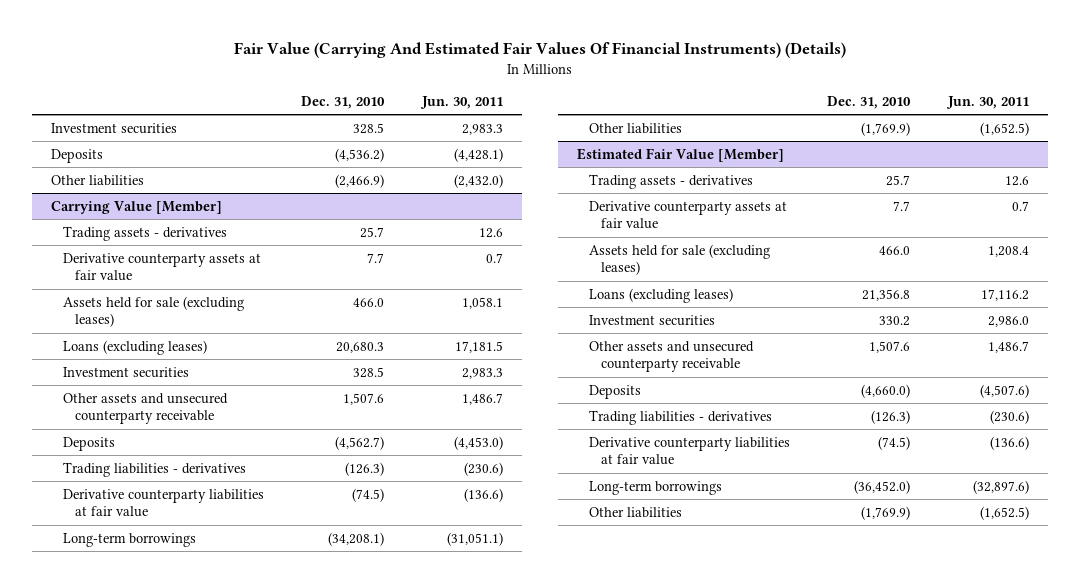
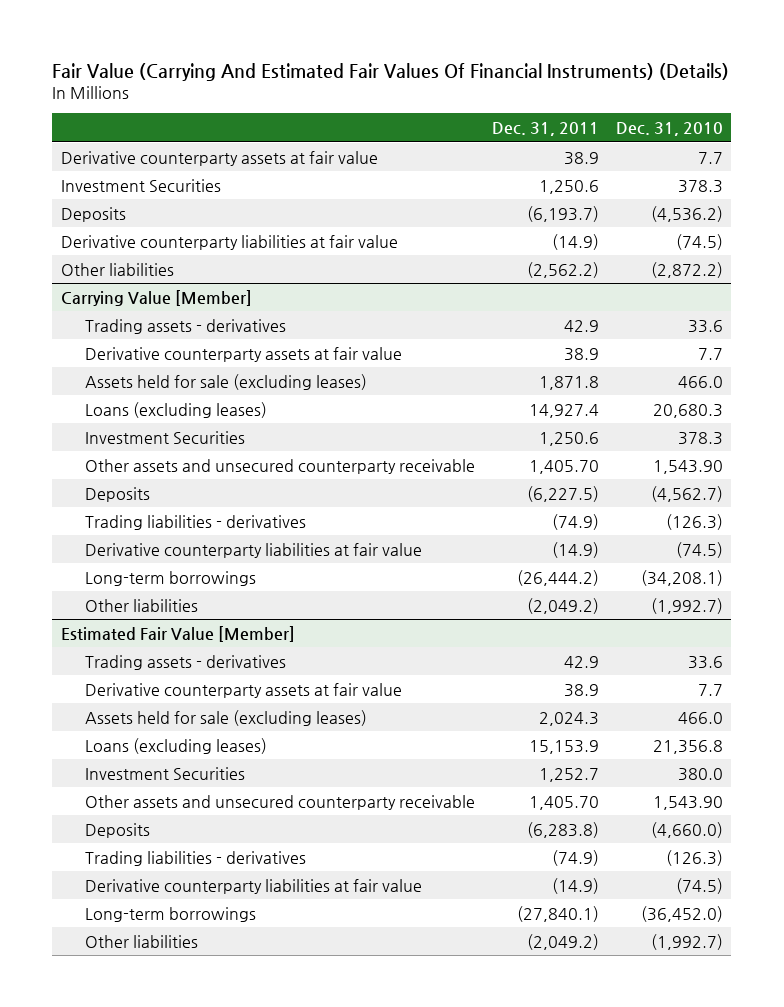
- | Dec. 31, 2010 | Jun. 30, 2011
+ | Dec. 31, 2011 | Dec. 31, 2010
- Investment securities | 328.5 | 2,983.3
+ Derivative counterparty assets at fair value | 38.9 | 7.7
+ Investment Securities | 1,250.6 | 378.3
- Other liabilities | (2,466.9) | (2,432.0)
+ Derivative counterparty liabilities at fair value | (14.9) | (74.5)
+ Other liabilities | (2,562.2) | (2,872.2)
@ Carrying Value [Member]
- Trading assets - derivatives | 25.7 | 12.6
+ Trading assets - derivatives | 42.9 | 33.6
- Investment securities | 328.5 | 2,983.3
- Other assets and unsecured counterparty receivable | 1,507.6 | 1,486.7
+ Investment Securities | 1,250.6 | 378.3
+ Other assets and unsecured counterparty receivable | 1,405.70 | 1,543.90
- Other liabilities | (1,769.9) | (1,652.5)
+ Other liabilities | (2,049.2) | (1,992.7)
@ Estimated Fair Value [Member]
- Trading assets - derivatives | 25.7 | 12.6
+ Trading assets - derivatives | 42.9 | 33.6
- Investment securities | 330.2 | 2,986.0
- Other assets and unsecured counterparty receivable | 1,507.6 | 1,486.7
+ Investment Securities | 1,252.7 | 380.0
+ Other assets and unsecured counterparty receivable | 1,405.70 | 1,543.90
- Other liabilities | (1,769.9) | (1,652.5)
+ Other liabilities | (2,049.2) | (1,992.7)

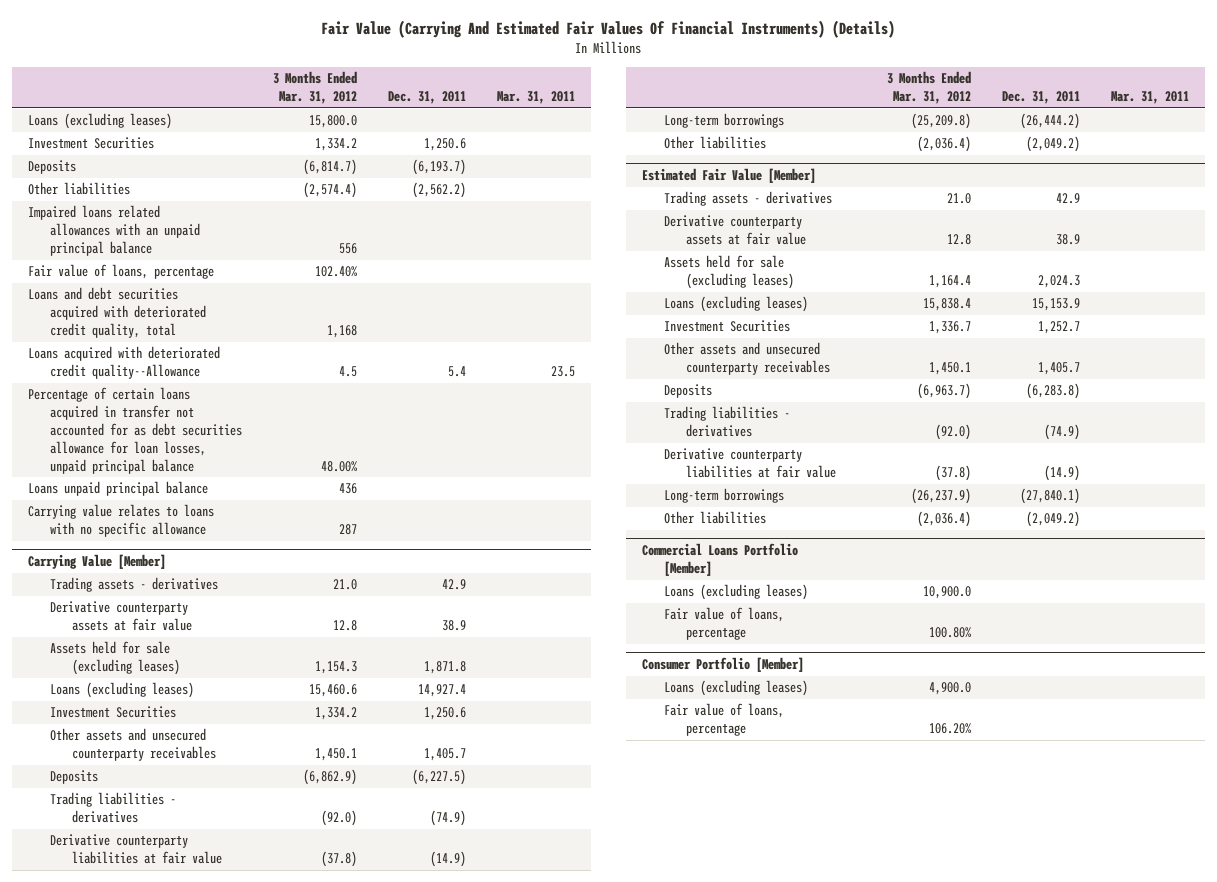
- | Dec. 31, 2011 | Dec. 31, 2010
+ | 3 Months Ended Mar. 31, 2012 | Dec. 31, 2011 | Mar. 31, 2011
- Derivative counterparty assets at fair value | 38.9 | 7.7
+ Loans (excluding leases) | 15,800.0 | |
- Derivative counterparty liabilities at fair value | (14.9) | (74.5)
+ Impaired loans related allowances with an unpaid principal balance | 556 | |
+ Fair value of loans, percentage | 102.40% | |
+ Loans and debt securities acquired with deteriorated credit quality, total | 1,168 | |
+ Loans acquired with deteriorated credit quality--Allowance | 4.5 | 5.4 | 23.5
+ Percentage of certain loans acquired in transfer not accounted for as debt securities allowance for loan losses, unpaid principal balance | 48.00% | |
+ Loans unpaid principal balance | 436 | |
+ Carrying value relates to loans with no specific allowance | 287 | |
@ Carrying Value [Member]
- Other assets and unsecured counterparty receivable | 1,405.70 | 1,543.90
+ Other assets and unsecured counterparty receivables | 1,450.1 | 1,405.7 |
@ Estimated Fair Value [Member]
- Other assets and unsecured counterparty receivable | 1,405.70 | 1,543.90
+ Other assets and unsecured counterparty receivables | 1,450.1 | 1,405.7 |
+ Commercial Loans Portfolio [Member]
+ Loans (excluding leases) | 10,900.0 | |
+ Fair value of loans, percentage | 100.80% | |
+ Consumer Portfolio [Member]
+ Loans (excluding leases) | 4,900.0 | |
+ Fair value of loans, percentage | 106.20% | |

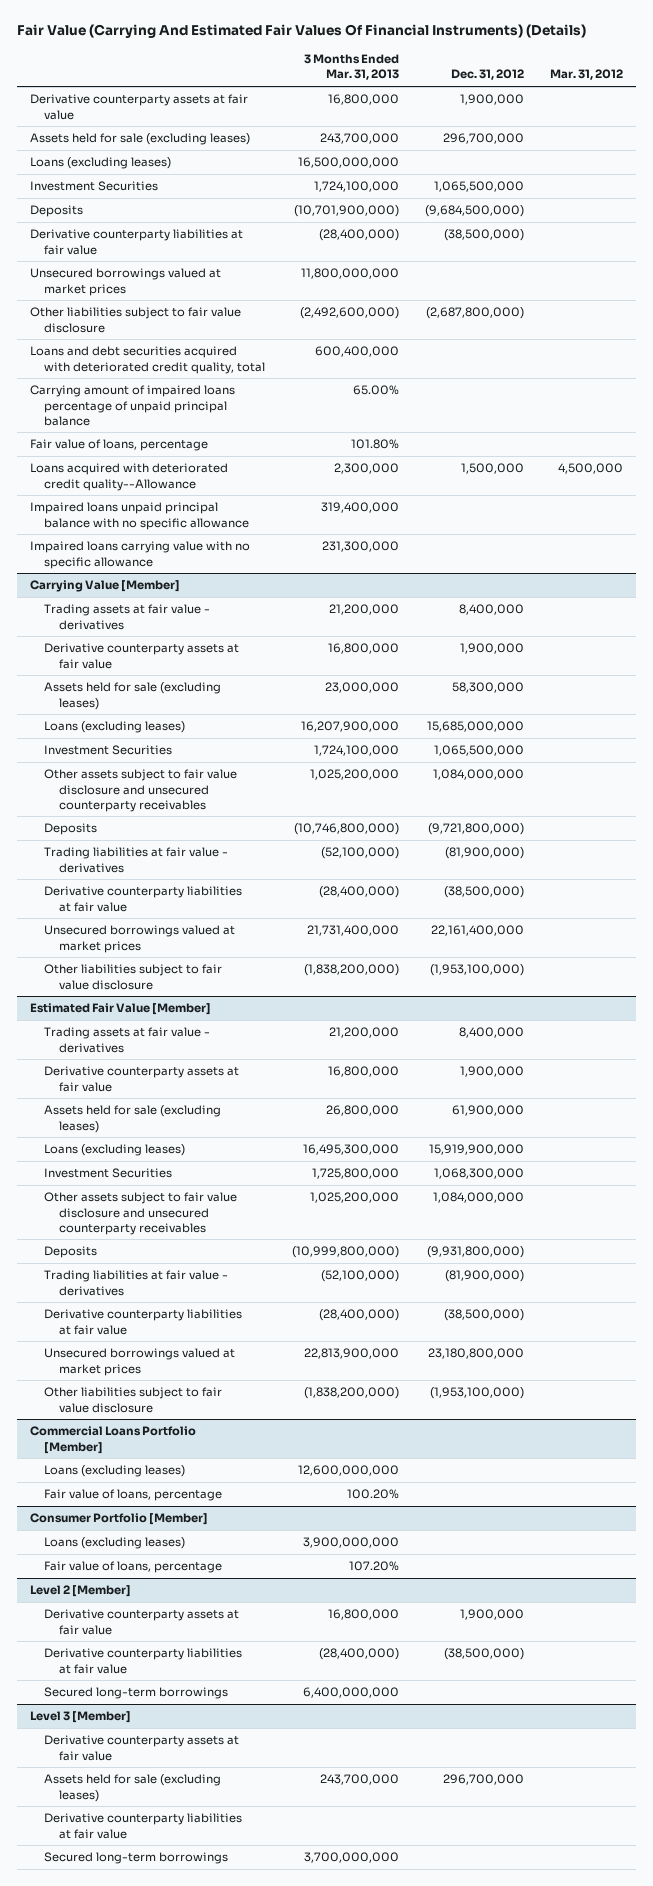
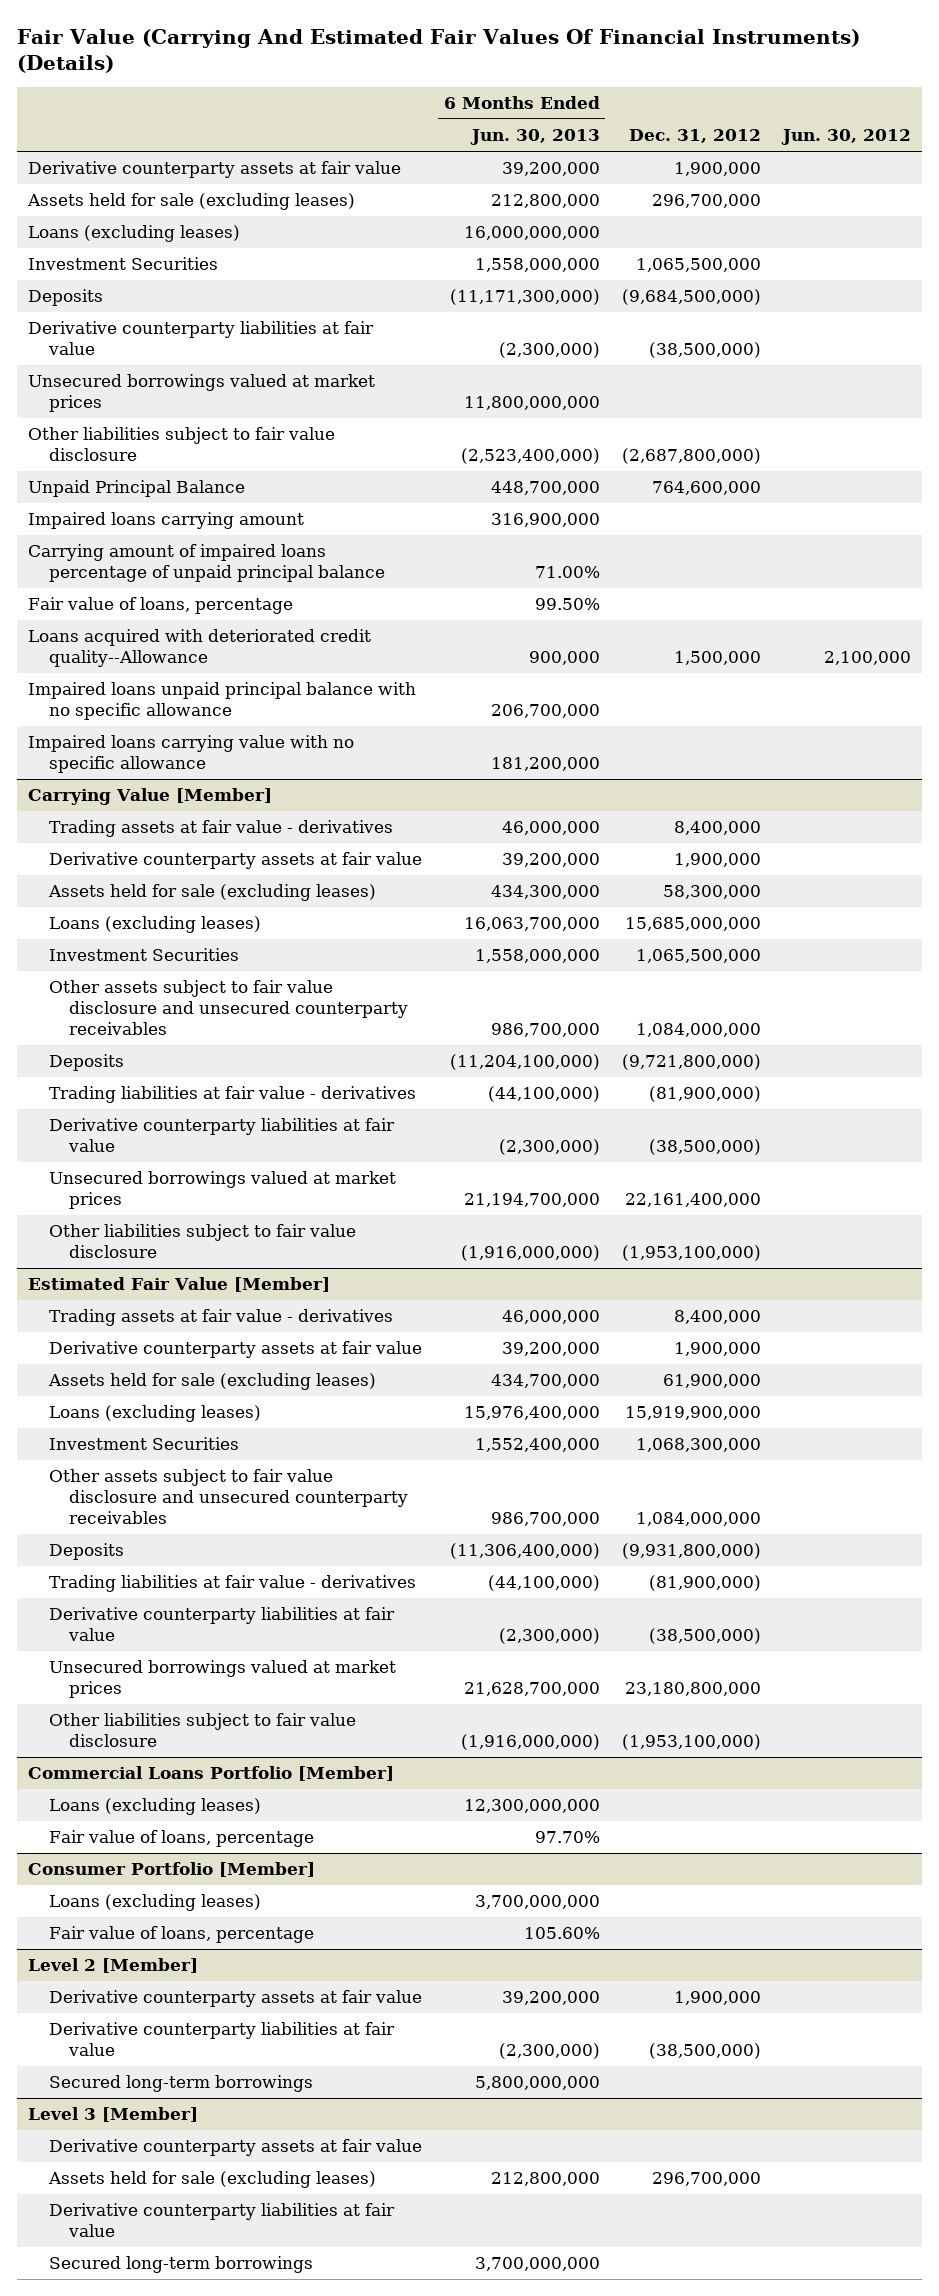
- | 3 Months Ended Mar. 31, 2013 | Dec. 31, 2012 | Mar. 31, 2012
+ | 6 Months Ended Jun. 30, 2013 | Dec. 31, 2012 | Jun. 30, 2012
- Loans and debt securities acquired with deteriorated credit quality, total | 600,400,000 | |
+ Unpaid Principal Balance | 448,700,000 | 764,600,000 |
+ Impaired loans carrying amount | 316,900,000 | |

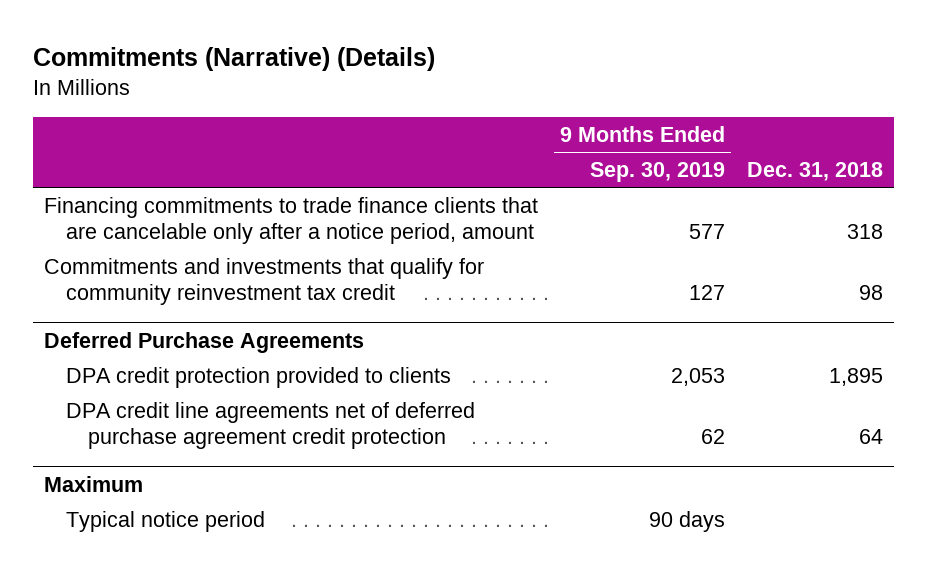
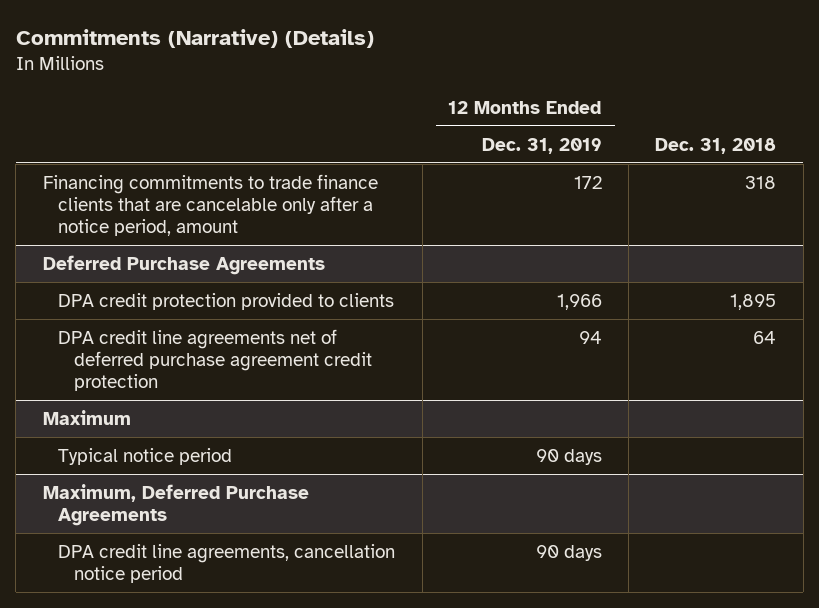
- | 9 Months Ended Sep. 30, 2019 | Dec. 31, 2018
+ | 12 Months Ended Dec. 31, 2019 | Dec. 31, 2018
- Commitments and investments that qualify for community reinvestment tax credit | 127 | 98
+ Maximum, Deferred Purchase Agreements
+ DPA credit line agreements, cancellation notice period | 90 days |

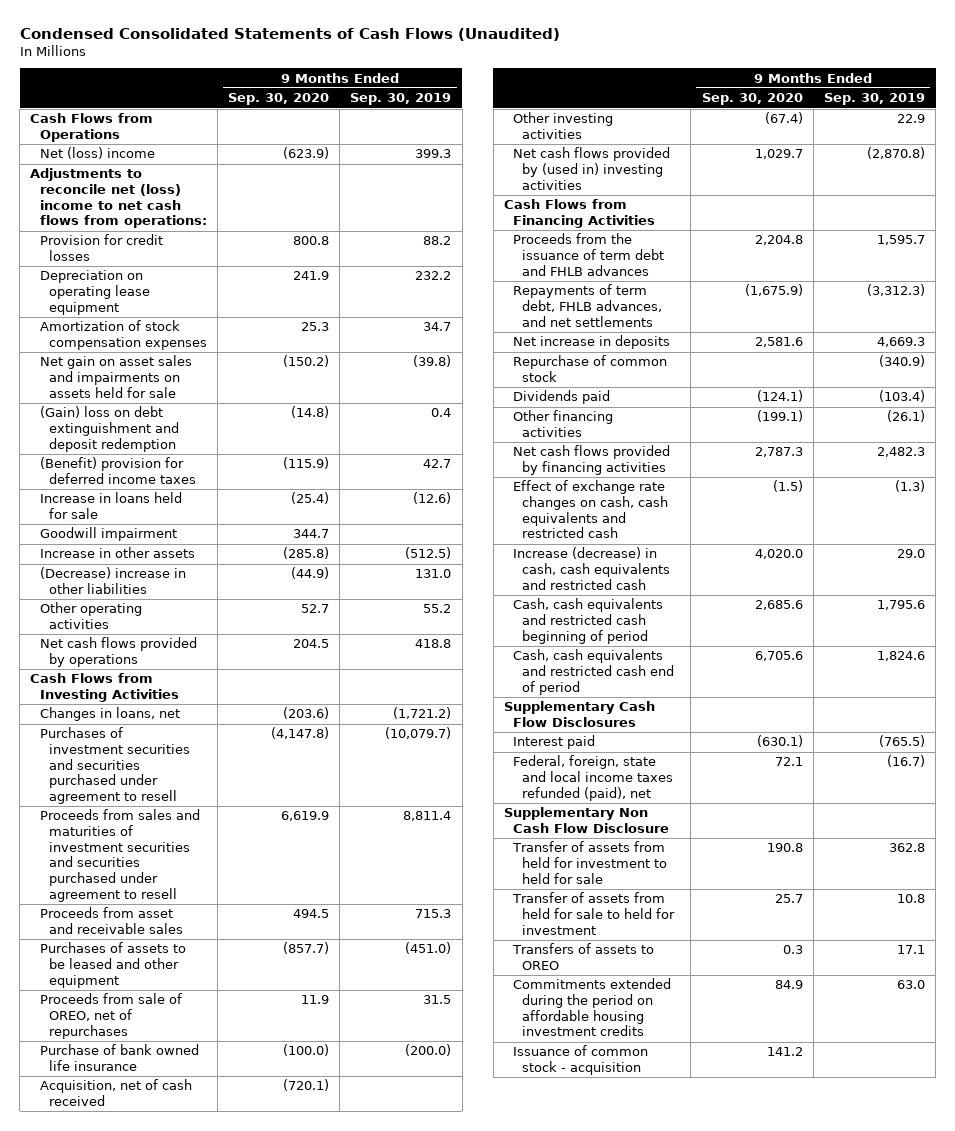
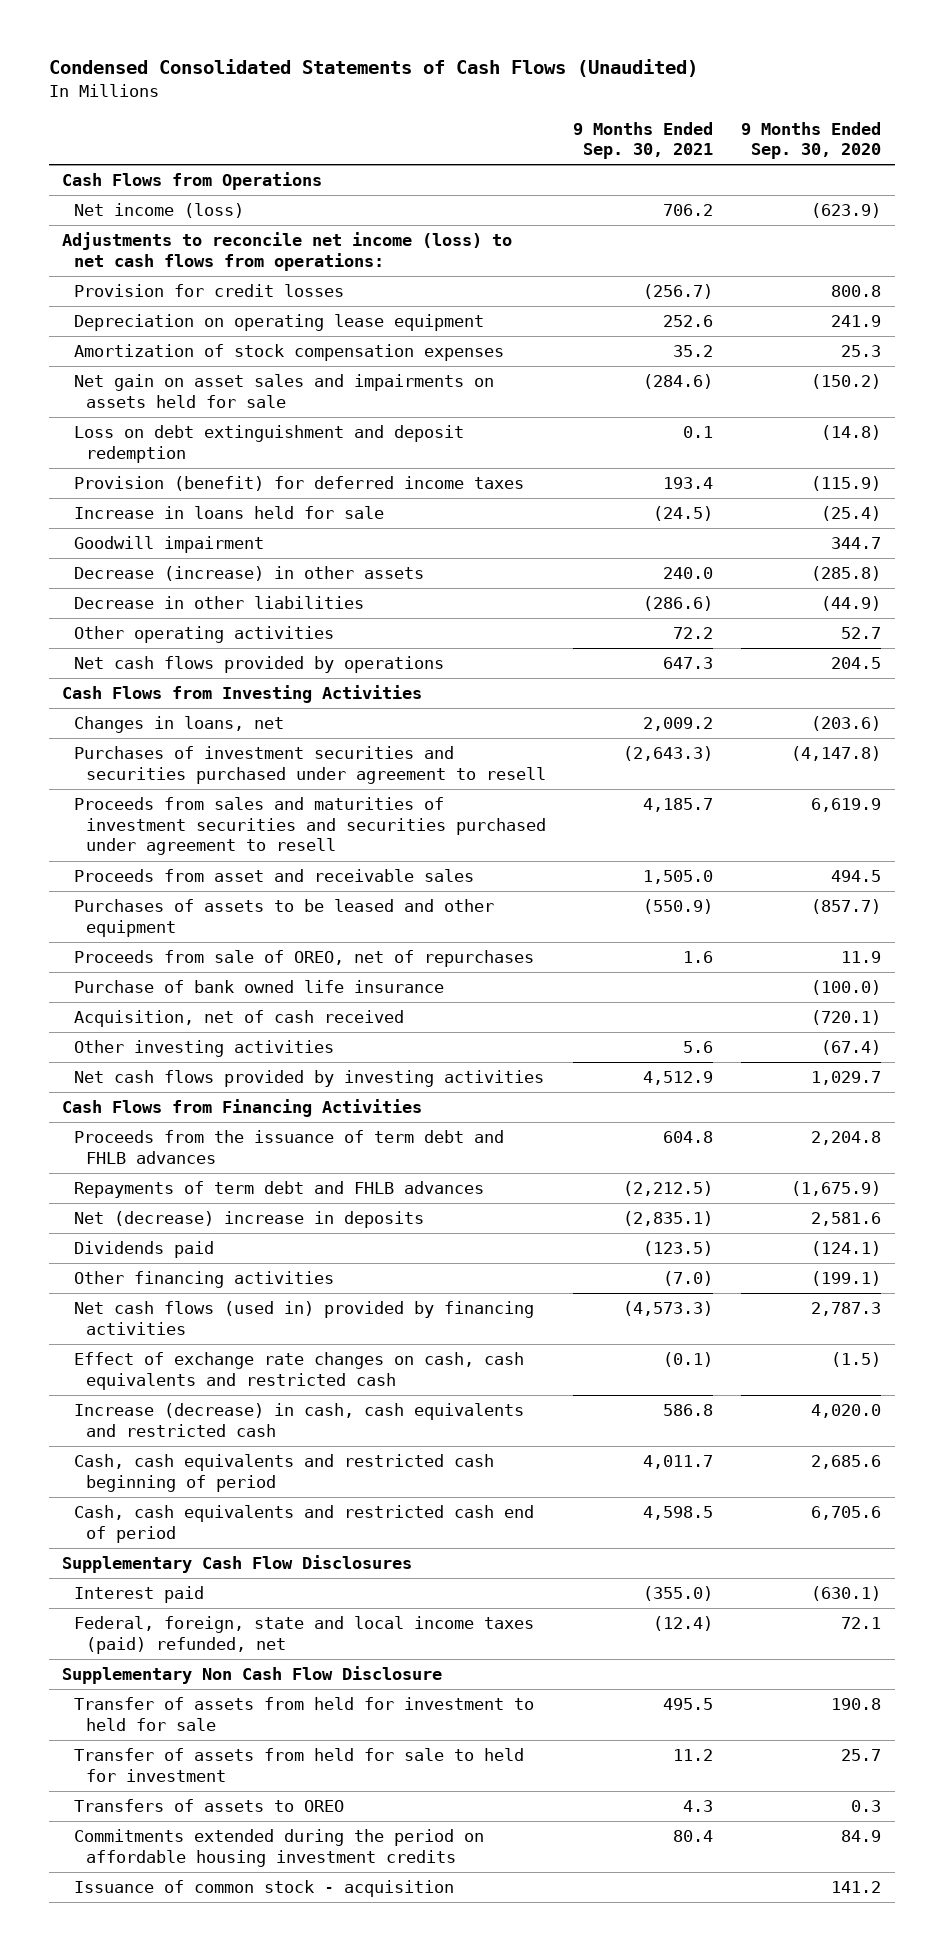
- | 9 Months Ended Sep. 30, 2020 | 9 Months Ended Sep. 30, 2019
+ | 9 Months Ended Sep. 30, 2021 | 9 Months Ended Sep. 30, 2020
- Net (loss) income | (623.9) | 399.3
- Adjustments to reconcile net (loss) income to net cash flows from operations:
+ Net income (loss) | 706.2 | (623.9)
+ Adjustments to reconcile net income (loss) to net cash flows from operations:
- (Gain) loss on debt extinguishment and deposit redemption | (14.8) | 0.4
- (Benefit) provision for deferred income taxes | (115.9) | 42.7
+ Loss on debt extinguishment and deposit redemption | 0.1 | (14.8)
+ Provision (benefit) for deferred income taxes | 193.4 | (115.9)
- Increase in other assets | (285.8) | (512.5)
- (Decrease) increase in other liabilities | (44.9) | 131.0
+ Decrease (increase) in other assets | 240.0 | (285.8)
+ Decrease in other liabilities | (286.6) | (44.9)
- Net cash flows provided by (used in) investing activities | 1,029.7 | (2,870.8)
+ Net cash flows provided by investing activities | 4,512.9 | 1,029.7
- Repayments of term debt, FHLB advances, and net settlements | (1,675.9) | (3,312.3)
- Net increase in deposits | 2,581.6 | 4,669.3
- Repurchase of common stock | | (340.9)
+ Repayments of term debt and FHLB advances | (2,212.5) | (1,675.9)
+ Net (decrease) increase in deposits | (2,835.1) | 2,581.6
- Net cash flows provided by financing activities | 2,787.3 | 2,482.3
+ Net cash flows (used in) provided by financing activities | (4,573.3) | 2,787.3
- Federal, foreign, state and local income taxes refunded (paid), net | 72.1 | (16.7)
+ Federal, foreign, state and local income taxes (paid) refunded, net | (12.4) | 72.1

